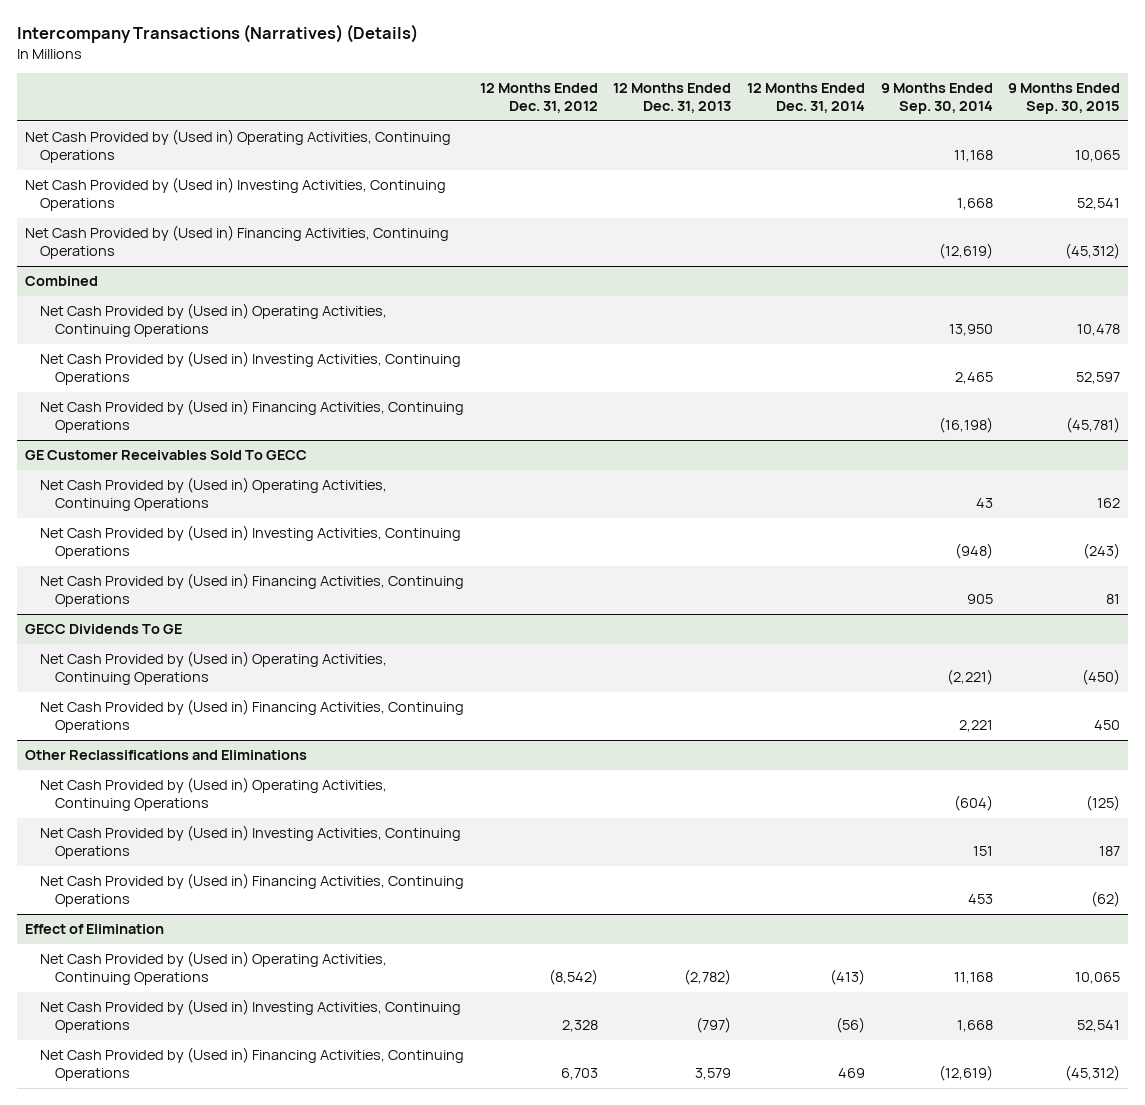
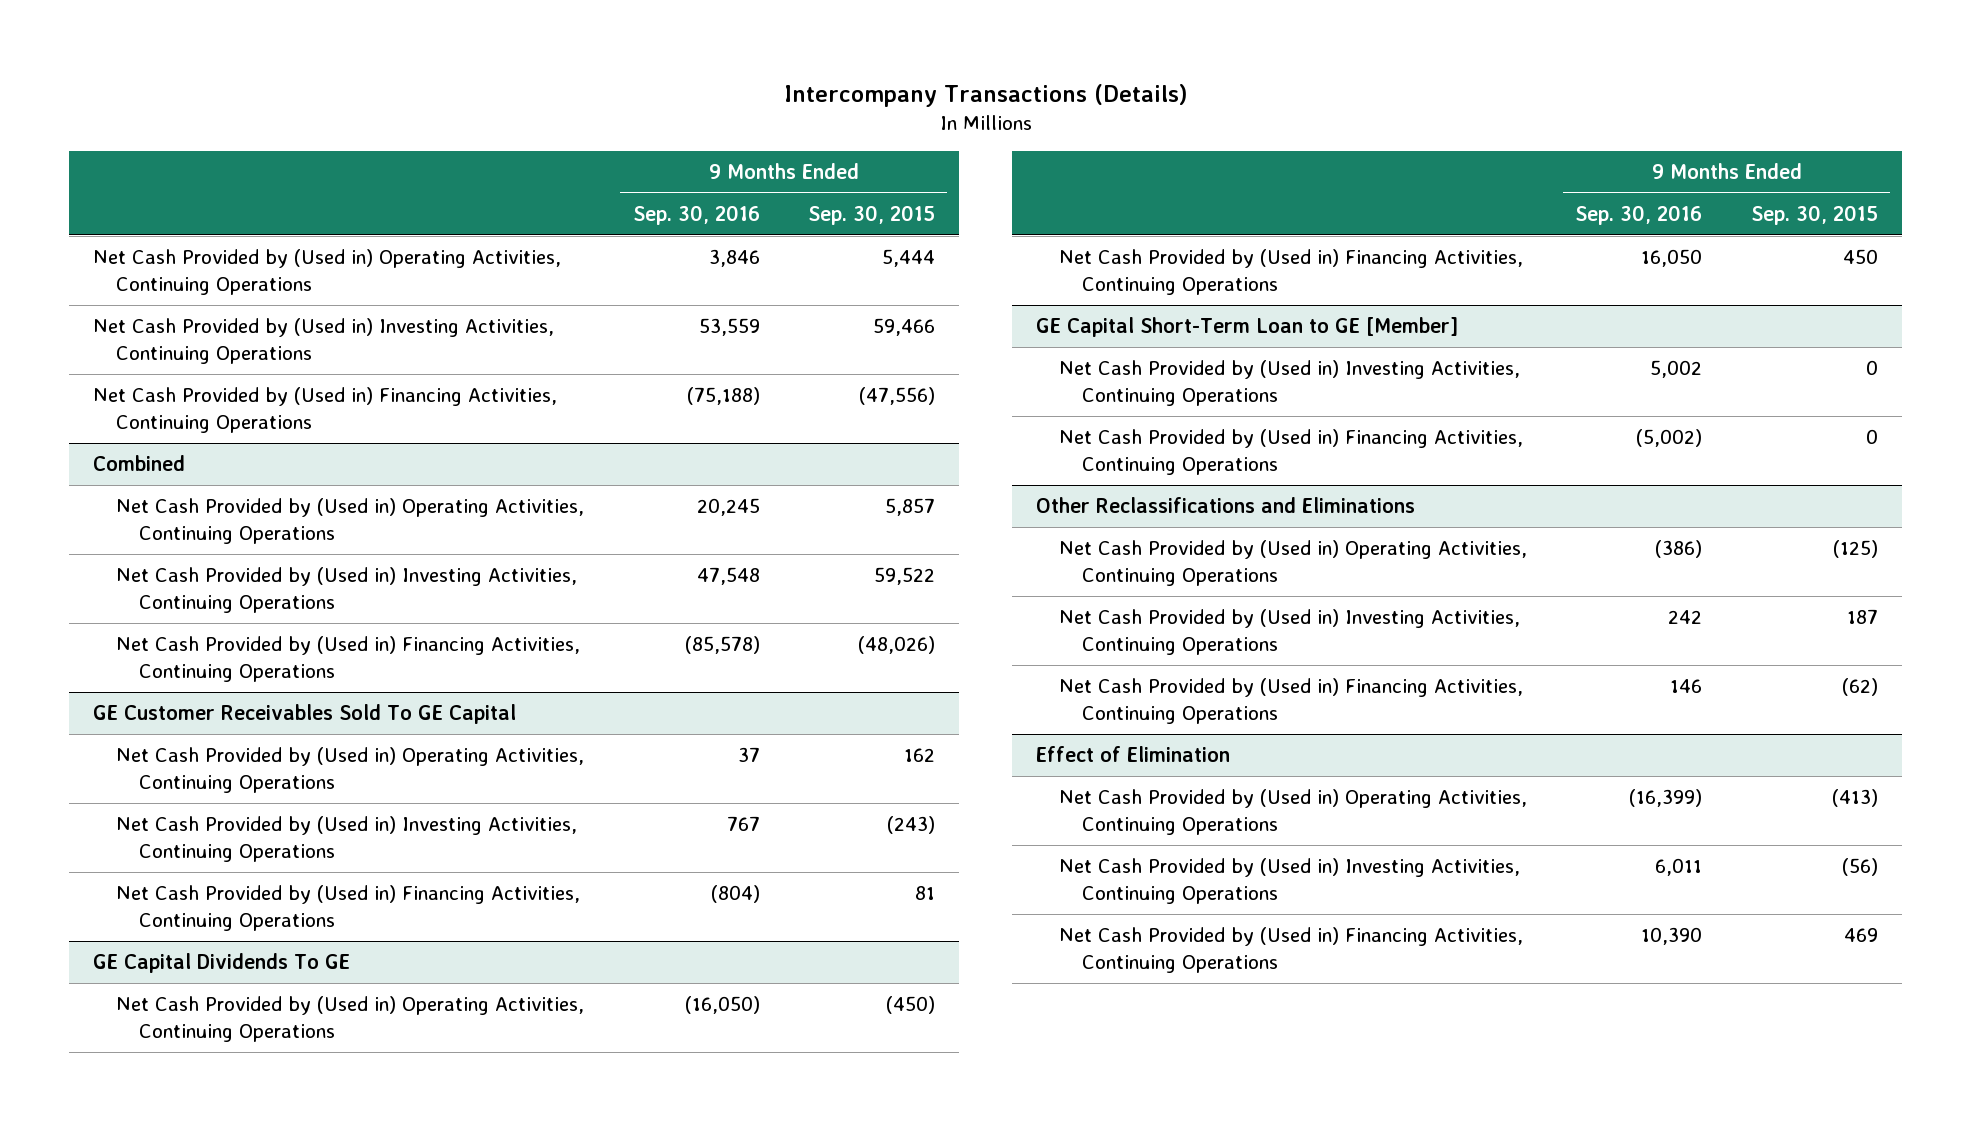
- Intercompany Transactions (Narratives) (Details)
+ Intercompany Transactions (Details)
- | 12 Months Ended Dec. 31, 2012 | 12 Months Ended Dec. 31, 2013 | 12 Months Ended Dec. 31, 2014 | 9 Months Ended Sep. 30, 2014 | 9 Months Ended Sep. 30, 2015
+ | 9 Months Ended Sep. 30, 2016 | 9 Months Ended Sep. 30, 2015
- Net Cash Provided by (Used in) Operating Activities, Continuing Operations | | | | 11,168 | 10,065
- Net Cash Provided by (Used in) Investing Activities, Continuing Operations | | | | 1,668 | 52,541
- Net Cash Provided by (Used in) Financing Activities, Continuing Operations | | | | (12,619) | (45,312)
+ Net Cash Provided by (Used in) Operating Activities, Continuing Operations | 3,846 | 5,444
+ Net Cash Provided by (Used in) Investing Activities, Continuing Operations | 53,559 | 59,466
+ Net Cash Provided by (Used in) Financing Activities, Continuing Operations | (75,188) | (47,556)
@ Combined
- Net Cash Provided by (Used in) Operating Activities, Continuing Operations | | | | 13,950 | 10,478
- Net Cash Provided by (Used in) Investing Activities, Continuing Operations | | | | 2,465 | 52,597
- Net Cash Provided by (Used in) Financing Activities, Continuing Operations | | | | (16,198) | (45,781)
- GE Customer Receivables Sold To GECC
@ Combined
+ Net Cash Provided by (Used in) Operating Activities, Continuing Operations | 20,245 | 5,857
+ Net Cash Provided by (Used in) Investing Activities, Continuing Operations | 47,548 | 59,522
+ Net Cash Provided by (Used in) Financing Activities, Continuing Operations | (85,578) | (48,026)
+ GE Customer Receivables Sold To GE Capital
- GECC Dividends To GE
+ GE Capital Dividends To GE
+ GE Capital Short-Term Loan to GE [Member]
+ Net Cash Provided by (Used in) Investing Activities, Continuing Operations | 5,002 | 0
+ Net Cash Provided by (Used in) Financing Activities, Continuing Operations | (5,002) | 0
@ Effect of Elimination
- Net Cash Provided by (Used in) Operating Activities, Continuing Operations | (8,542) | (2,782) | (413) | 11,168 | 10,065
- Net Cash Provided by (Used in) Investing Activities, Continuing Operations | 2,328 | (797) | (56) | 1,668 | 52,541
- Net Cash Provided by (Used in) Financing Activities, Continuing Operations | 6,703 | 3,579 | 469 | (12,619) | (45,312)
+ Net Cash Provided by (Used in) Operating Activities, Continuing Operations | (16,399) | (413)
+ Net Cash Provided by (Used in) Investing Activities, Continuing Operations | 6,011 | (56)
+ Net Cash Provided by (Used in) Financing Activities, Continuing Operations | 10,390 | 469

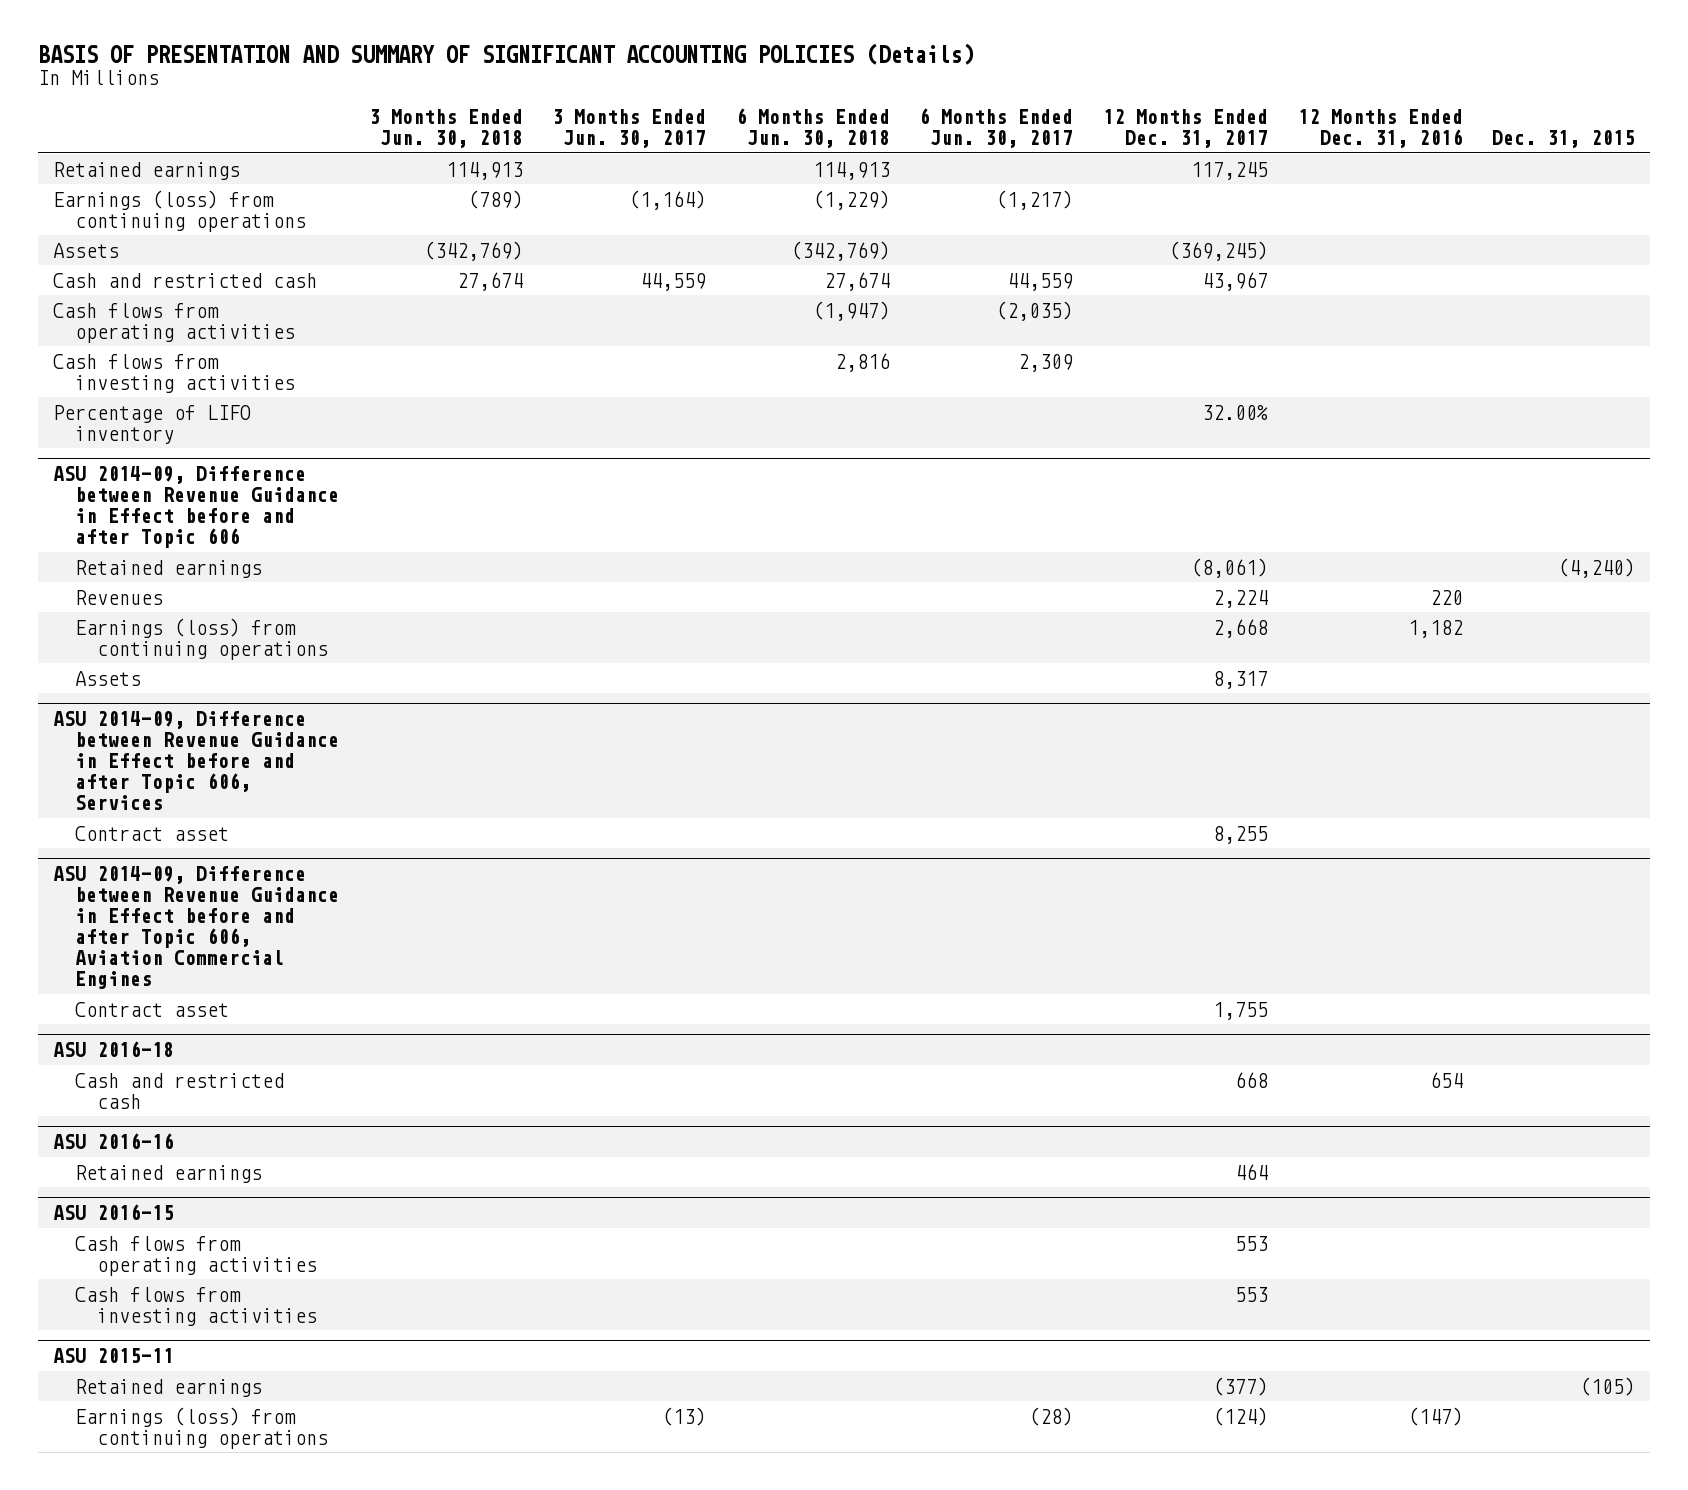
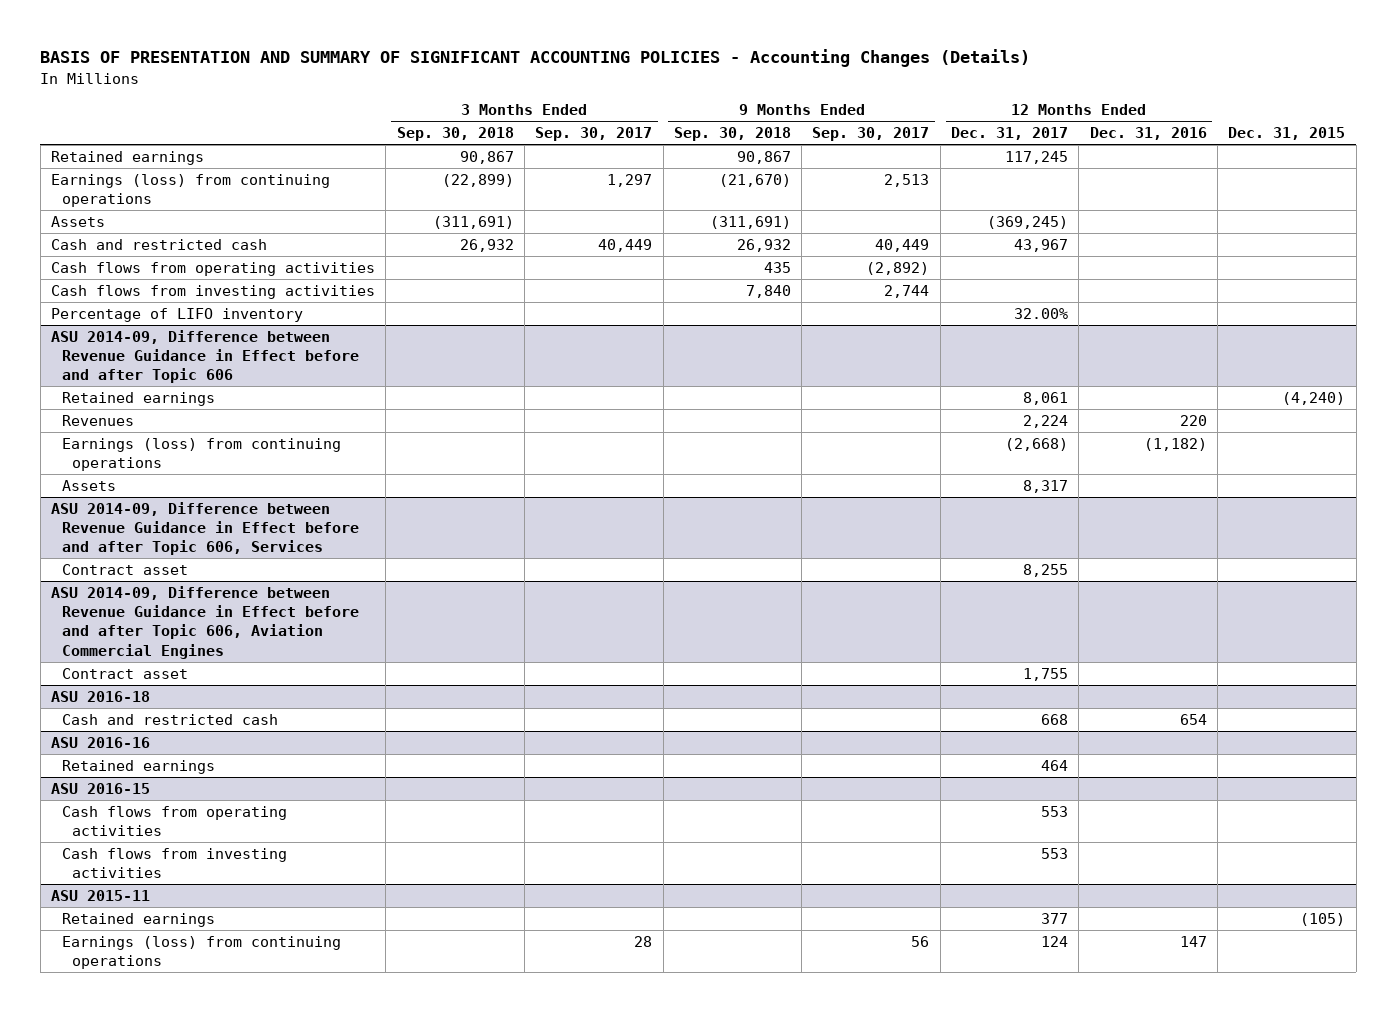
- BASIS OF PRESENTATION AND SUMMARY OF SIGNIFICANT ACCOUNTING POLICIES (Details)
+ BASIS OF PRESENTATION AND SUMMARY OF SIGNIFICANT ACCOUNTING POLICIES - Accounting Changes (Details)
- | 3 Months Ended Jun. 30, 2018 | 3 Months Ended Jun. 30, 2017 | 6 Months Ended Jun. 30, 2018 | 6 Months Ended Jun. 30, 2017 | 12 Months Ended Dec. 31, 2017 | 12 Months Ended Dec. 31, 2016 | Dec. 31, 2015
+ | 3 Months Ended Sep. 30, 2018 | 3 Months Ended Sep. 30, 2017 | 9 Months Ended Sep. 30, 2018 | 9 Months Ended Sep. 30, 2017 | 12 Months Ended Dec. 31, 2017 | 12 Months Ended Dec. 31, 2016 | Dec. 31, 2015
@ ASU 2014-09, Difference between Revenue Guidance in Effect before and after Topic 606
- Retained earnings | | | | | (8,061) | | (4,240)
+ Retained earnings | | | | | 8,061 | | (4,240)
- Earnings (loss) from continuing operations | | | | | 2,668 | 1,182 |
+ Earnings (loss) from continuing operations | | | | | (2,668) | (1,182) |
@ ASU 2015-11
- Retained earnings | | | | | (377) | | (105)
- Earnings (loss) from continuing operations | | (13) | | (28) | (124) | (147) |
+ Retained earnings | | | | | 377 | | (105)
+ Earnings (loss) from continuing operations | | 28 | | 56 | 124 | 147 |

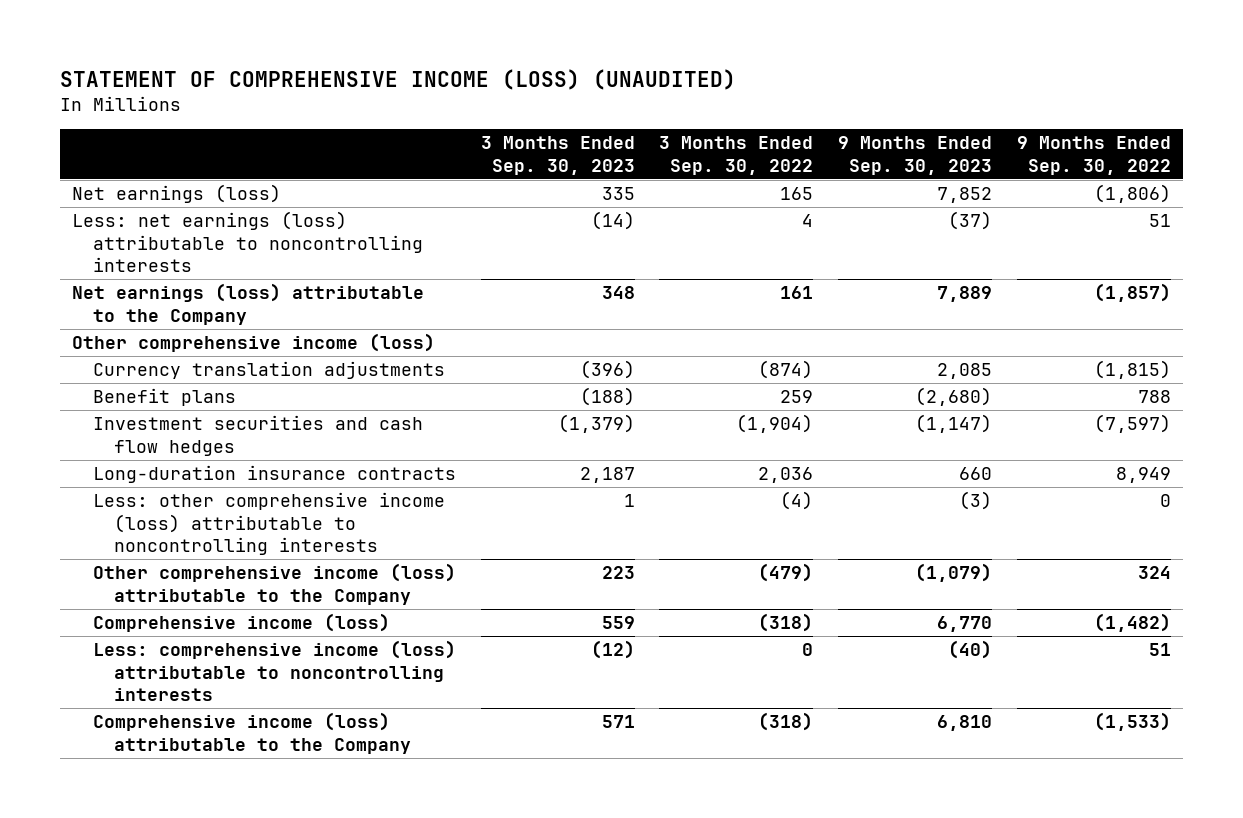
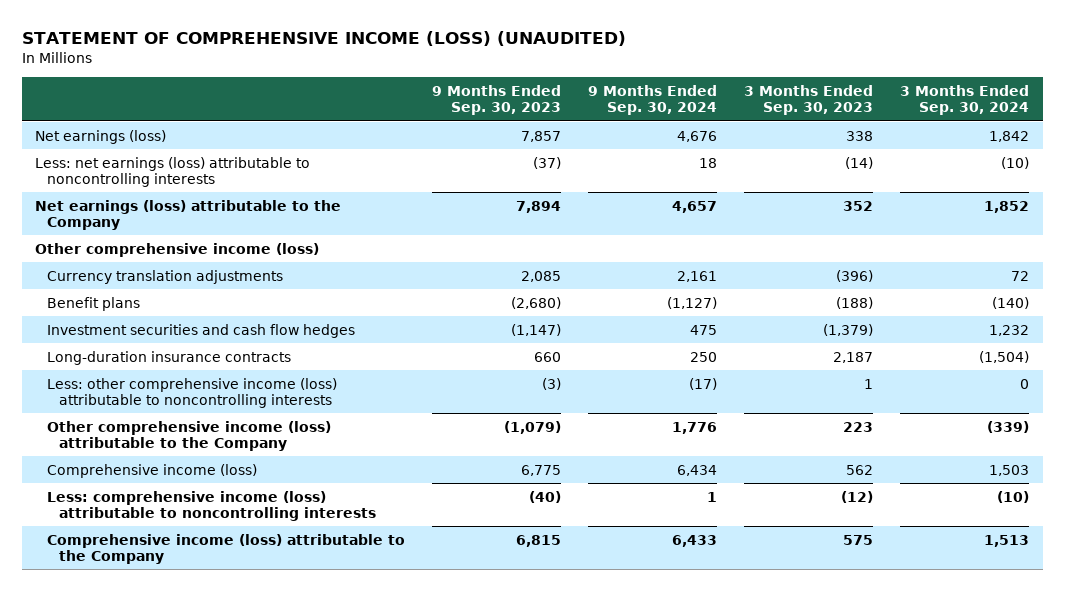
- | 3 Months Ended Sep. 30, 2023 | 3 Months Ended Sep. 30, 2022 | 9 Months Ended Sep. 30, 2023 | 9 Months Ended Sep. 30, 2022
+ | 9 Months Ended Sep. 30, 2023 | 9 Months Ended Sep. 30, 2024 | 3 Months Ended Sep. 30, 2023 | 3 Months Ended Sep. 30, 2024
- Net earnings (loss) | 335 | 165 | 7,852 | (1,806)
+ Net earnings (loss) | 7,857 | 4,676 | 338 | 1,842
- Net earnings (loss) attributable to the Company | 348 | 161 | 7,889 | (1,857)
+ Net earnings (loss) attributable to the Company | 7,894 | 4,657 | 352 | 1,852
- Comprehensive income (loss) | 559 | (318) | 6,770 | (1,482)
+ Comprehensive income (loss) | 6,775 | 6,434 | 562 | 1,503
- Comprehensive income (loss) attributable to the Company | 571 | (318) | 6,810 | (1,533)
+ Comprehensive income (loss) attributable to the Company | 6,815 | 6,433 | 575 | 1,513

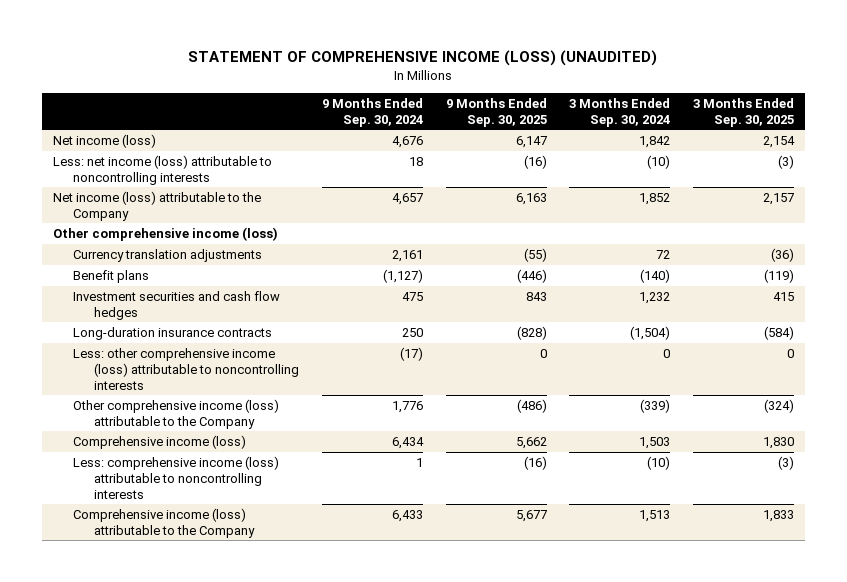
- | 9 Months Ended Sep. 30, 2023 | 9 Months Ended Sep. 30, 2024 | 3 Months Ended Sep. 30, 2023 | 3 Months Ended Sep. 30, 2024
+ | 9 Months Ended Sep. 30, 2024 | 9 Months Ended Sep. 30, 2025 | 3 Months Ended Sep. 30, 2024 | 3 Months Ended Sep. 30, 2025
- Net earnings (loss) | 7,857 | 4,676 | 338 | 1,842
- Less: net earnings (loss) attributable to noncontrolling interests | (37) | 18 | (14) | (10)
- Net earnings (loss) attributable to the Company | 7,894 | 4,657 | 352 | 1,852
+ Net income (loss) | 4,676 | 6,147 | 1,842 | 2,154
+ Less: net income (loss) attributable to noncontrolling interests | 18 | (16) | (10) | (3)
+ Net income (loss) attributable to the Company | 4,657 | 6,163 | 1,852 | 2,157

